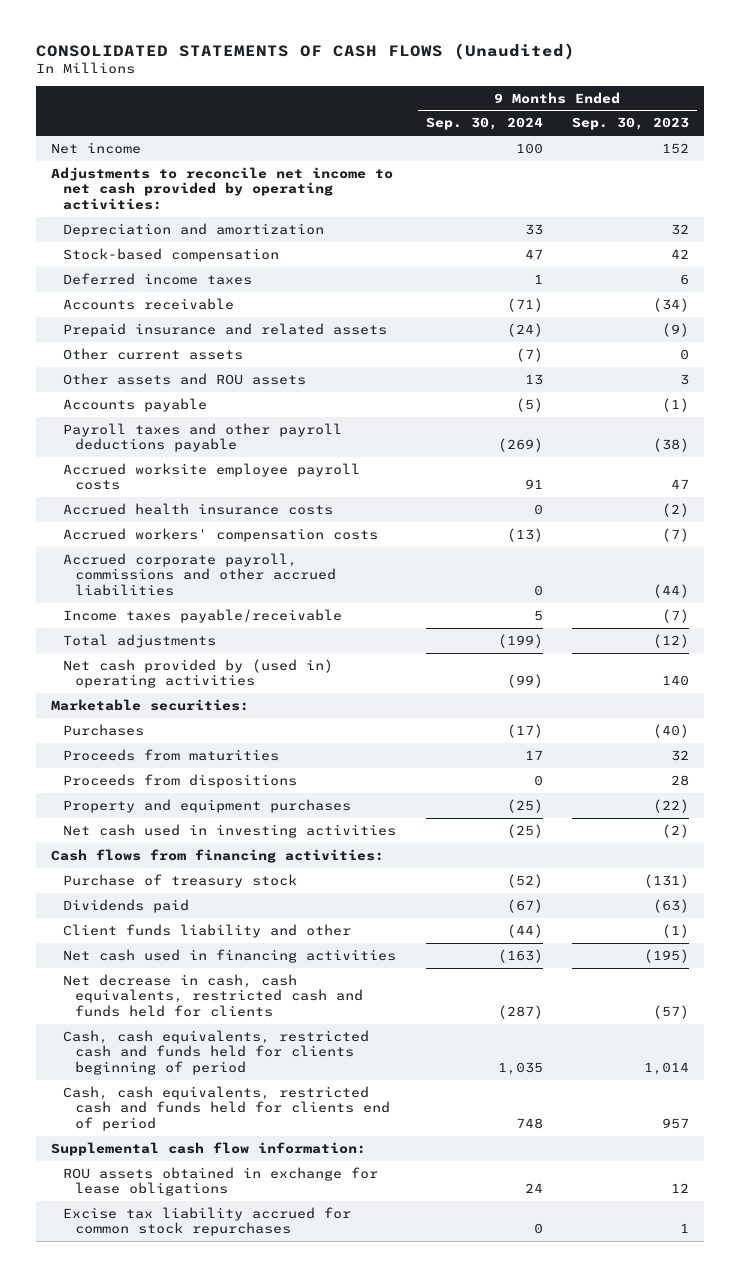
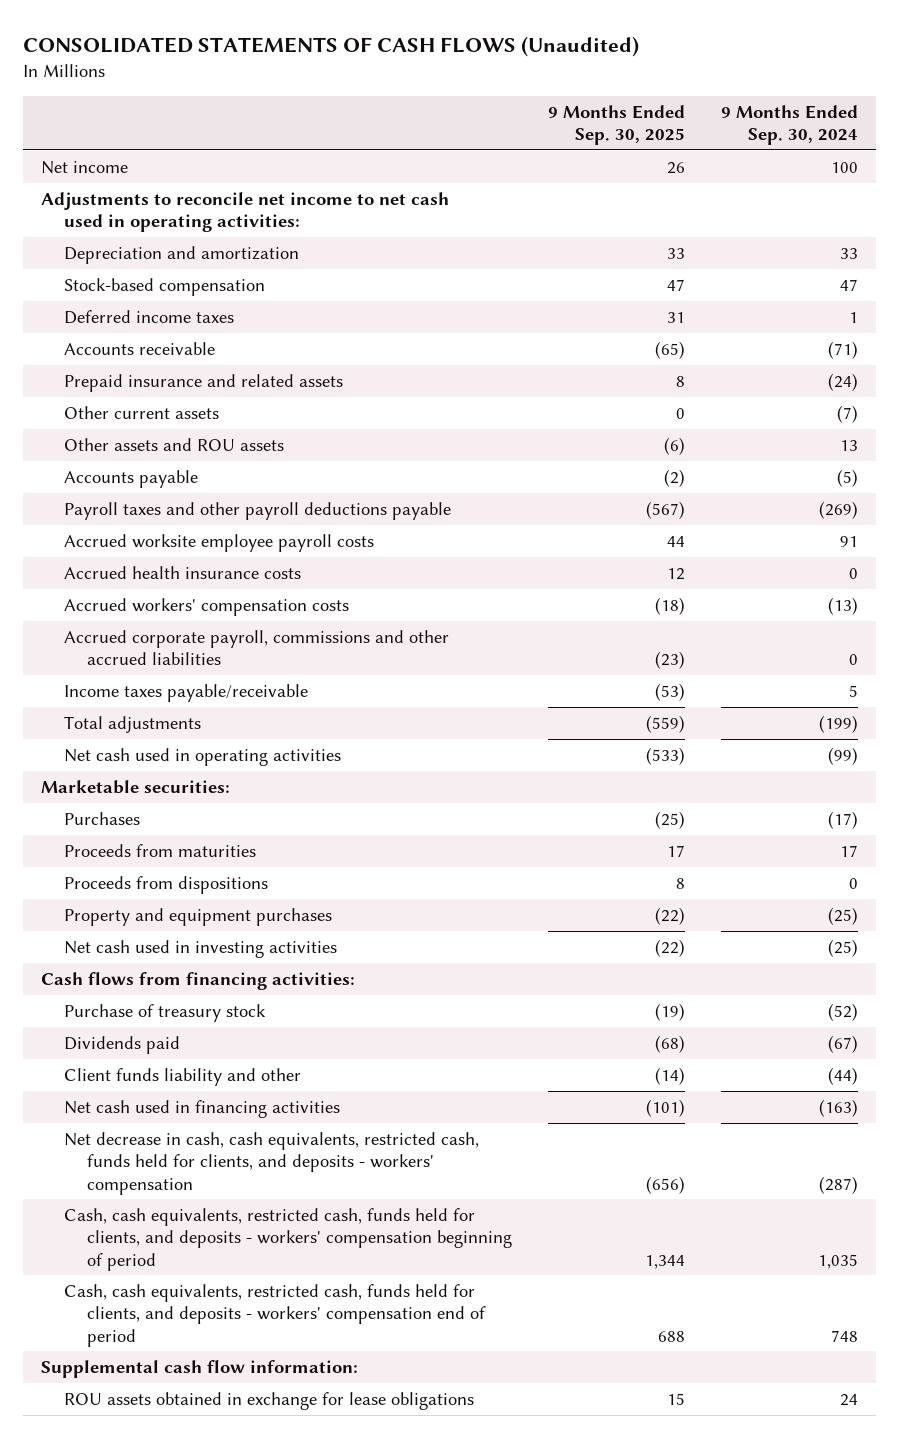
- | 9 Months Ended Sep. 30, 2024 | 9 Months Ended Sep. 30, 2023
+ | 9 Months Ended Sep. 30, 2025 | 9 Months Ended Sep. 30, 2024
- Adjustments to reconcile net income to net cash provided by operating activities:
+ Adjustments to reconcile net income to net cash used in operating activities:
- Net cash provided by (used in) operating activities | (99) | 140
+ Net cash used in operating activities | (533) | (99)
- Net decrease in cash, cash equivalents, restricted cash and funds held for clients | (287) | (57)
- Cash, cash equivalents, restricted cash and funds held for clients beginning of period | 1,035 | 1,014
- Cash, cash equivalents, restricted cash and funds held for clients end of period | 748 | 957
+ Net decrease in cash, cash equivalents, restricted cash, funds held for clients, and deposits - workers' compensation | (656) | (287)
+ Cash, cash equivalents, restricted cash, funds held for clients, and deposits - workers' compensation beginning of period | 1,344 | 1,035
+ Cash, cash equivalents, restricted cash, funds held for clients, and deposits - workers' compensation end of period | 688 | 748
- Excise tax liability accrued for common stock repurchases | 0 | 1

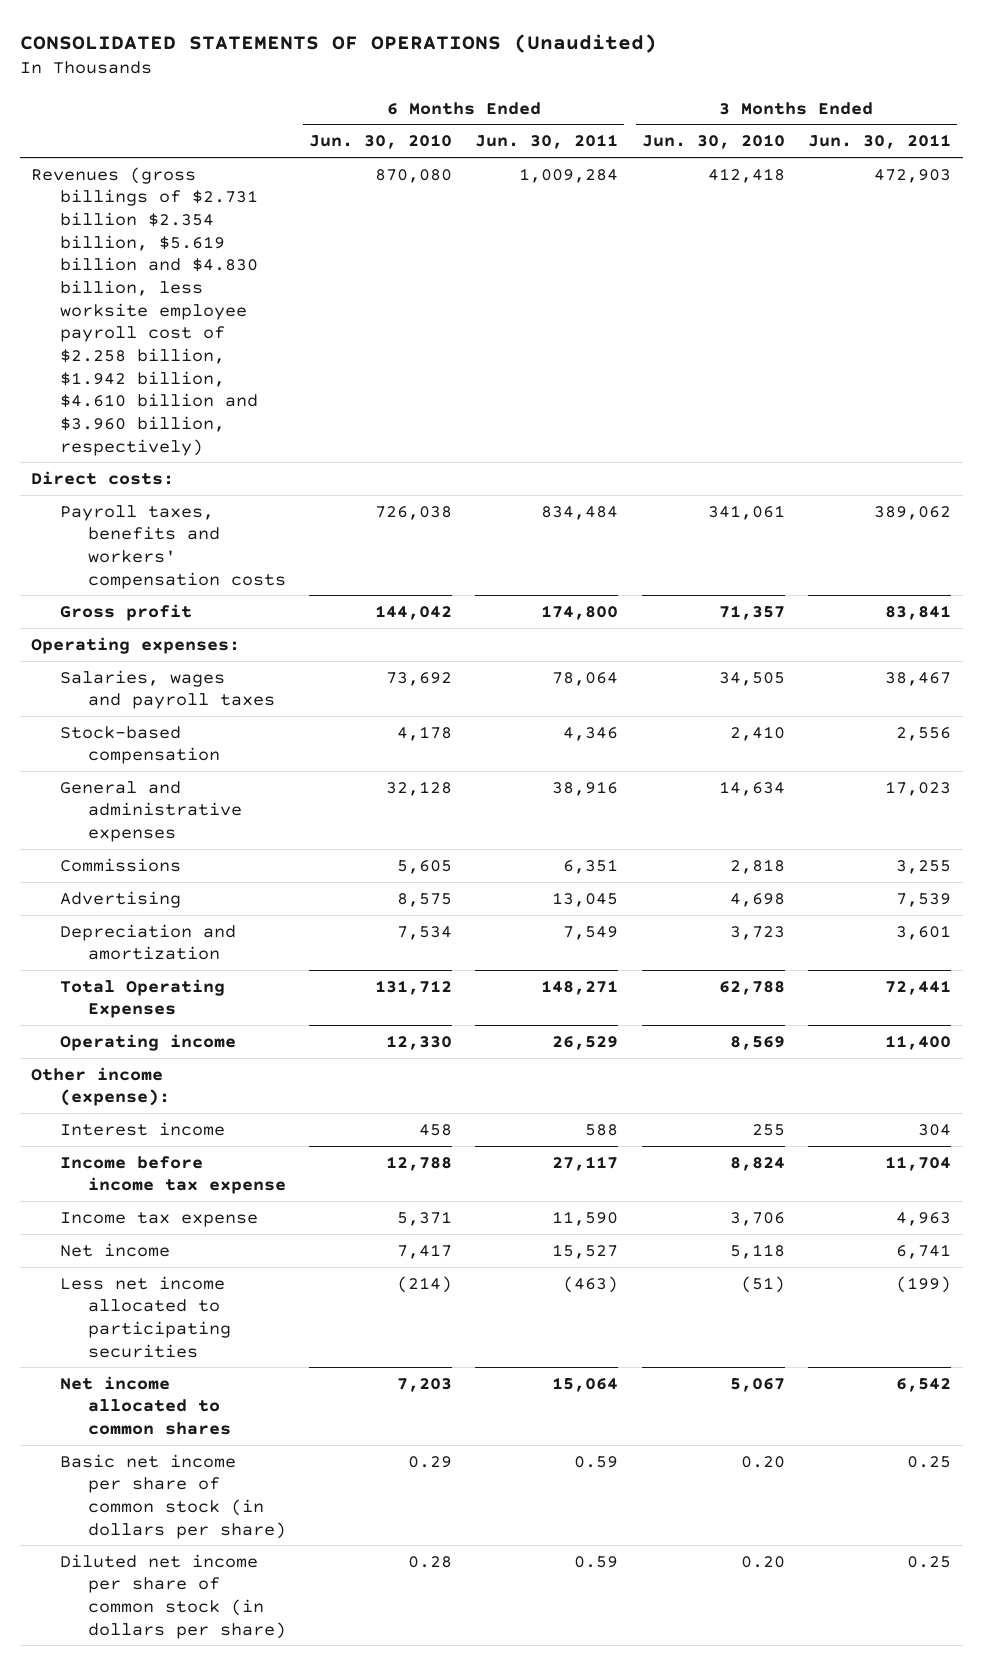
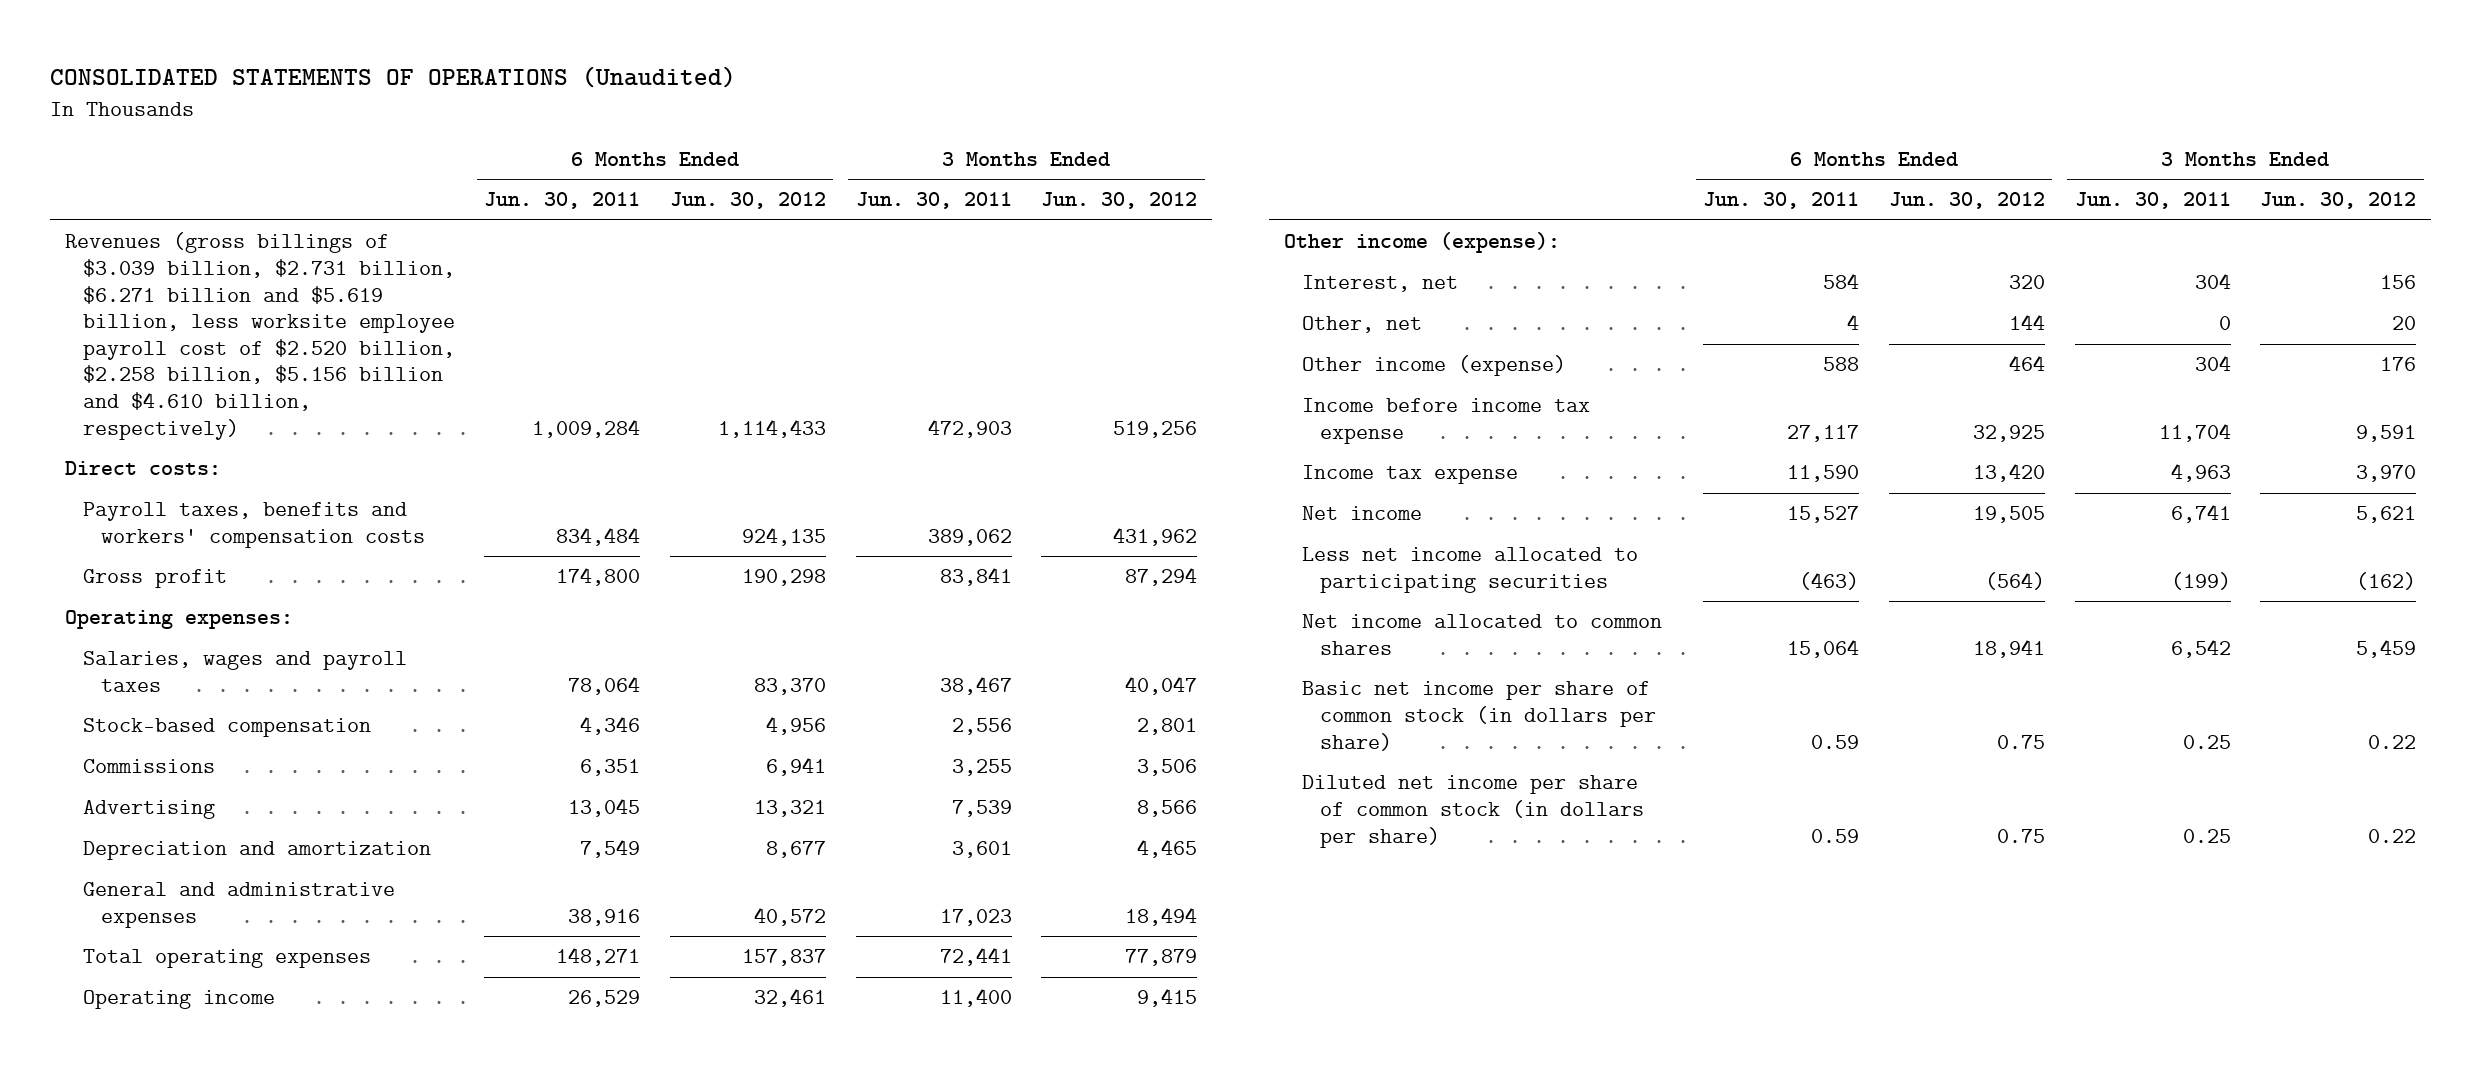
- | 6 Months Ended Jun. 30, 2010 | 6 Months Ended Jun. 30, 2011 | 3 Months Ended Jun. 30, 2010 | 3 Months Ended Jun. 30, 2011
+ | 6 Months Ended Jun. 30, 2011 | 6 Months Ended Jun. 30, 2012 | 3 Months Ended Jun. 30, 2011 | 3 Months Ended Jun. 30, 2012
- Revenues (gross billings of $2.731 billion $2.354 billion, $5.619 billion and $4.830 billion, less worksite employee payroll cost of $2.258 billion, $1.942 billion, $4.610 billion and $3.960 billion, respectively) | 870,080 | 1,009,284 | 412,418 | 472,903
+ Revenues (gross billings of $3.039 billion, $2.731 billion, $6.271 billion and $5.619 billion, less worksite employee payroll cost of $2.520 billion, $2.258 billion, $5.156 billion and $4.610 billion, respectively) | 1,009,284 | 1,114,433 | 472,903 | 519,256
- Total Operating Expenses | 131,712 | 148,271 | 62,788 | 72,441
moved down: General and administrative expenses | 38,916 | 40,572 | 17,023 | 18,494
+ Total operating expenses | 148,271 | 157,837 | 72,441 | 77,879
- Interest income | 458 | 588 | 255 | 304
+ Interest, net | 584 | 320 | 304 | 156
+ Other, net | 4 | 144 | 0 | 20
+ Other income (expense) | 588 | 464 | 304 | 176

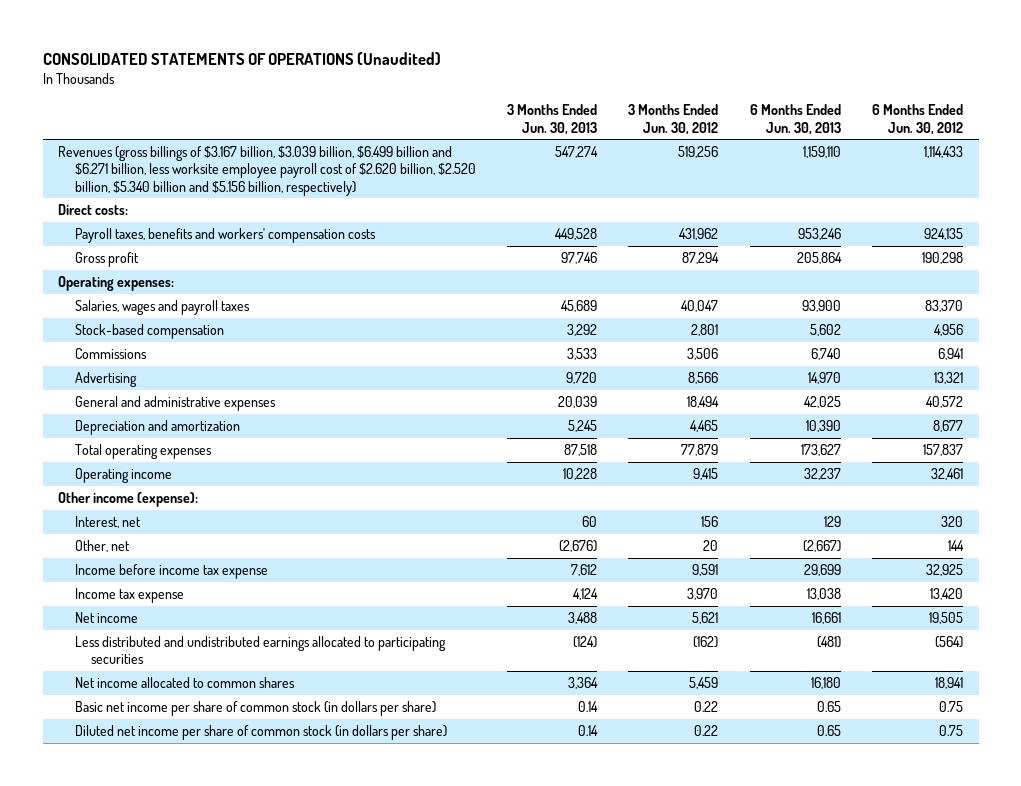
- | 6 Months Ended Jun. 30, 2011 | 6 Months Ended Jun. 30, 2012 | 3 Months Ended Jun. 30, 2011 | 3 Months Ended Jun. 30, 2012
+ | 3 Months Ended Jun. 30, 2013 | 3 Months Ended Jun. 30, 2012 | 6 Months Ended Jun. 30, 2013 | 6 Months Ended Jun. 30, 2012
- Revenues (gross billings of $3.039 billion, $2.731 billion, $6.271 billion and $5.619 billion, less worksite employee payroll cost of $2.520 billion, $2.258 billion, $5.156 billion and $4.610 billion, respectively) | 1,009,284 | 1,114,433 | 472,903 | 519,256
+ Revenues (gross billings of $3.167 billion, $3.039 billion, $6.499 billion and $6.271 billion, less worksite employee payroll cost of $2.620 billion, $2.520 billion, $5.340 billion and $5.156 billion, respectively) | 547,274 | 519,256 | 1,159,110 | 1,114,433
moved down: Depreciation and amortization | 5,245 | 4,465 | 10,390 | 8,677
- Other income (expense) | 588 | 464 | 304 | 176
- Less net income allocated to participating securities | (463) | (564) | (199) | (162)
+ Less distributed and undistributed earnings allocated to participating securities | (124) | (162) | (481) | (564)

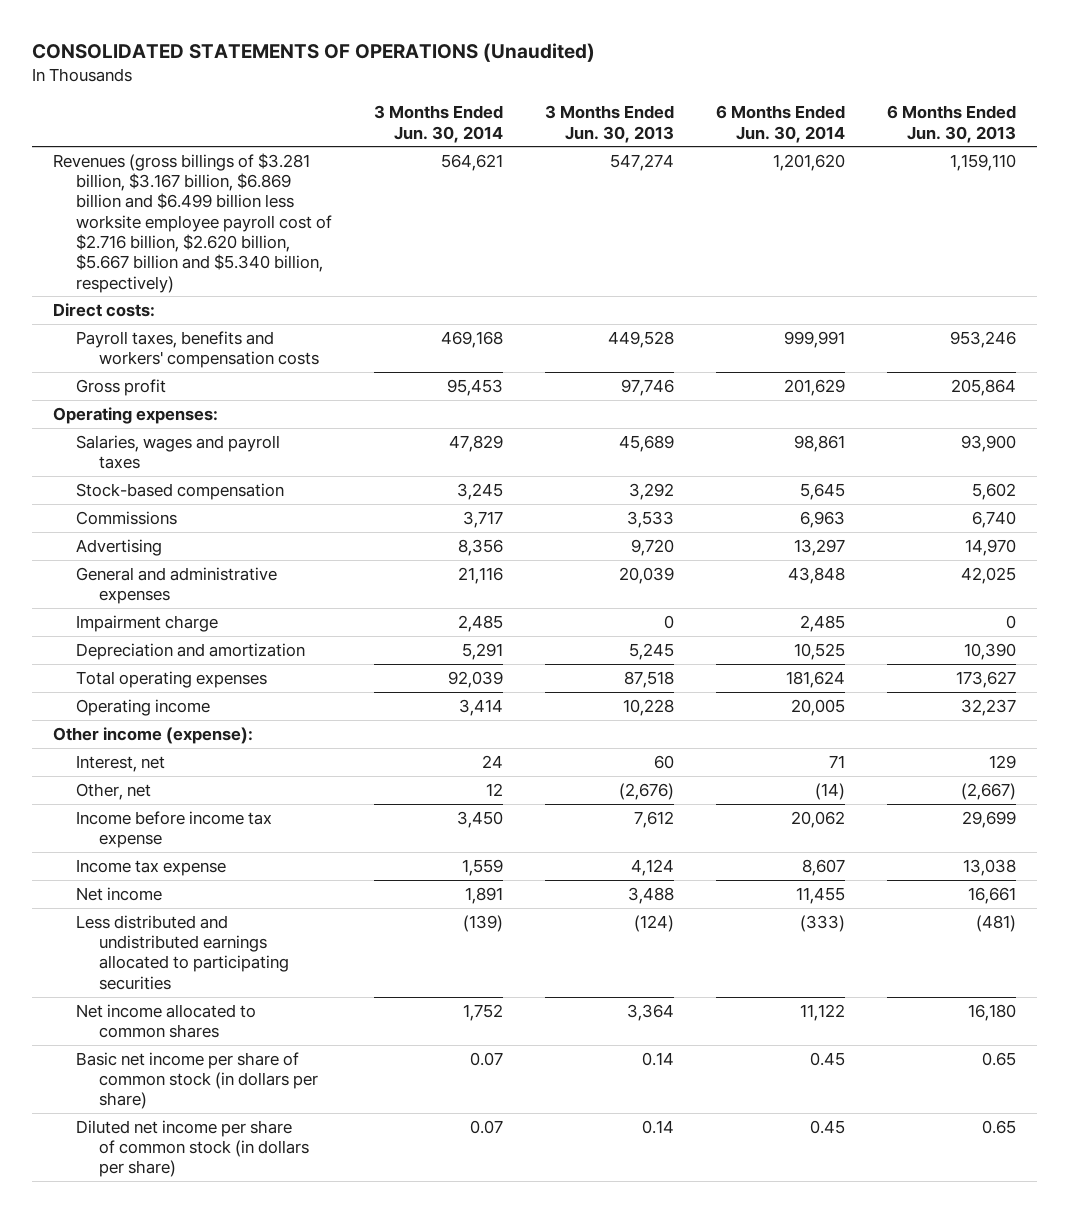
- | 3 Months Ended Jun. 30, 2013 | 3 Months Ended Jun. 30, 2012 | 6 Months Ended Jun. 30, 2013 | 6 Months Ended Jun. 30, 2012
+ | 3 Months Ended Jun. 30, 2014 | 3 Months Ended Jun. 30, 2013 | 6 Months Ended Jun. 30, 2014 | 6 Months Ended Jun. 30, 2013
- Revenues (gross billings of $3.167 billion, $3.039 billion, $6.499 billion and $6.271 billion, less worksite employee payroll cost of $2.620 billion, $2.520 billion, $5.340 billion and $5.156 billion, respectively) | 547,274 | 519,256 | 1,159,110 | 1,114,433
+ Revenues (gross billings of $3.281 billion, $3.167 billion, $6.869 billion and $6.499 billion less worksite employee payroll cost of $2.716 billion, $2.620 billion, $5.667 billion and $5.340 billion, respectively) | 564,621 | 547,274 | 1,201,620 | 1,159,110
+ Impairment charge | 2,485 | 0 | 2,485 | 0

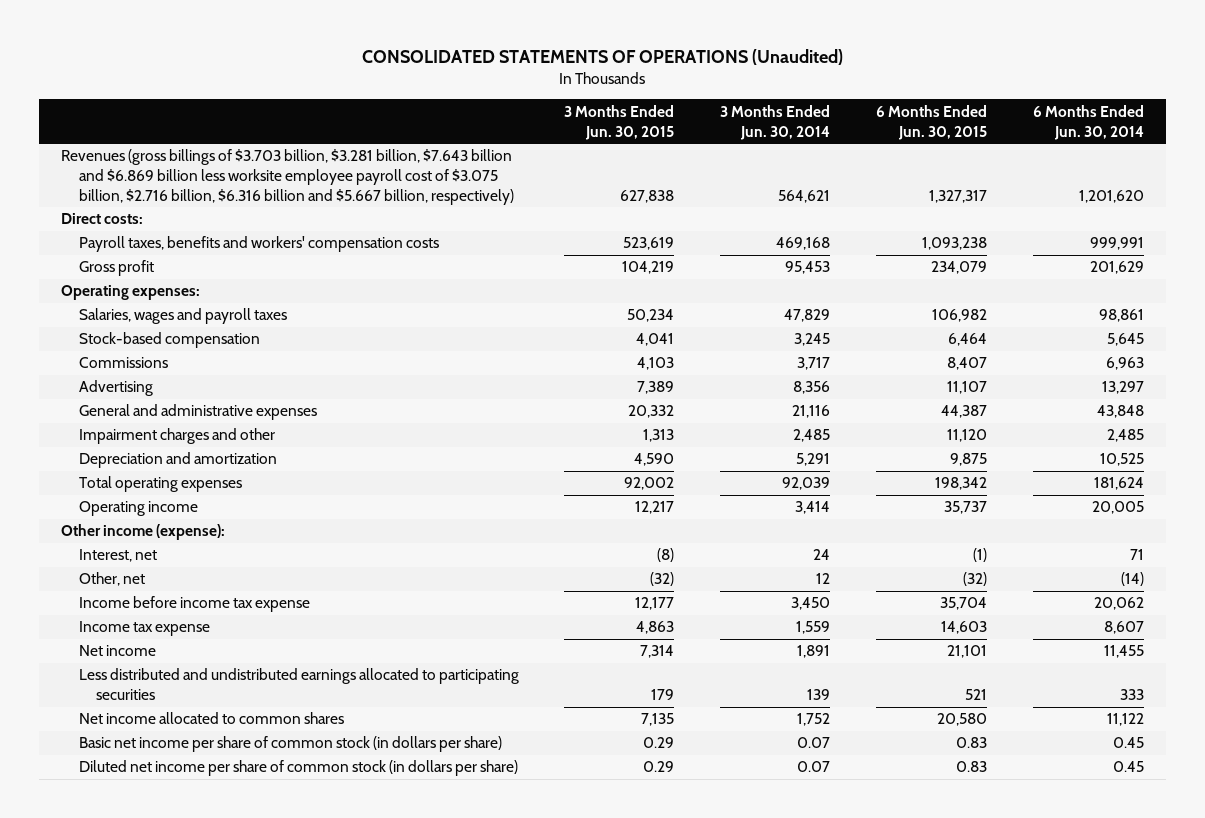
- | 3 Months Ended Jun. 30, 2014 | 3 Months Ended Jun. 30, 2013 | 6 Months Ended Jun. 30, 2014 | 6 Months Ended Jun. 30, 2013
+ | 3 Months Ended Jun. 30, 2015 | 3 Months Ended Jun. 30, 2014 | 6 Months Ended Jun. 30, 2015 | 6 Months Ended Jun. 30, 2014
- Revenues (gross billings of $3.281 billion, $3.167 billion, $6.869 billion and $6.499 billion less worksite employee payroll cost of $2.716 billion, $2.620 billion, $5.667 billion and $5.340 billion, respectively) | 564,621 | 547,274 | 1,201,620 | 1,159,110
+ Revenues (gross billings of $3.703 billion, $3.281 billion, $7.643 billion and $6.869 billion less worksite employee payroll cost of $3.075 billion, $2.716 billion, $6.316 billion and $5.667 billion, respectively) | 627,838 | 564,621 | 1,327,317 | 1,201,620
- Impairment charge | 2,485 | 0 | 2,485 | 0
+ Impairment charges and other | 1,313 | 2,485 | 11,120 | 2,485
- Less distributed and undistributed earnings allocated to participating securities | (139) | (124) | (333) | (481)
+ Less distributed and undistributed earnings allocated to participating securities | 179 | 139 | 521 | 333

